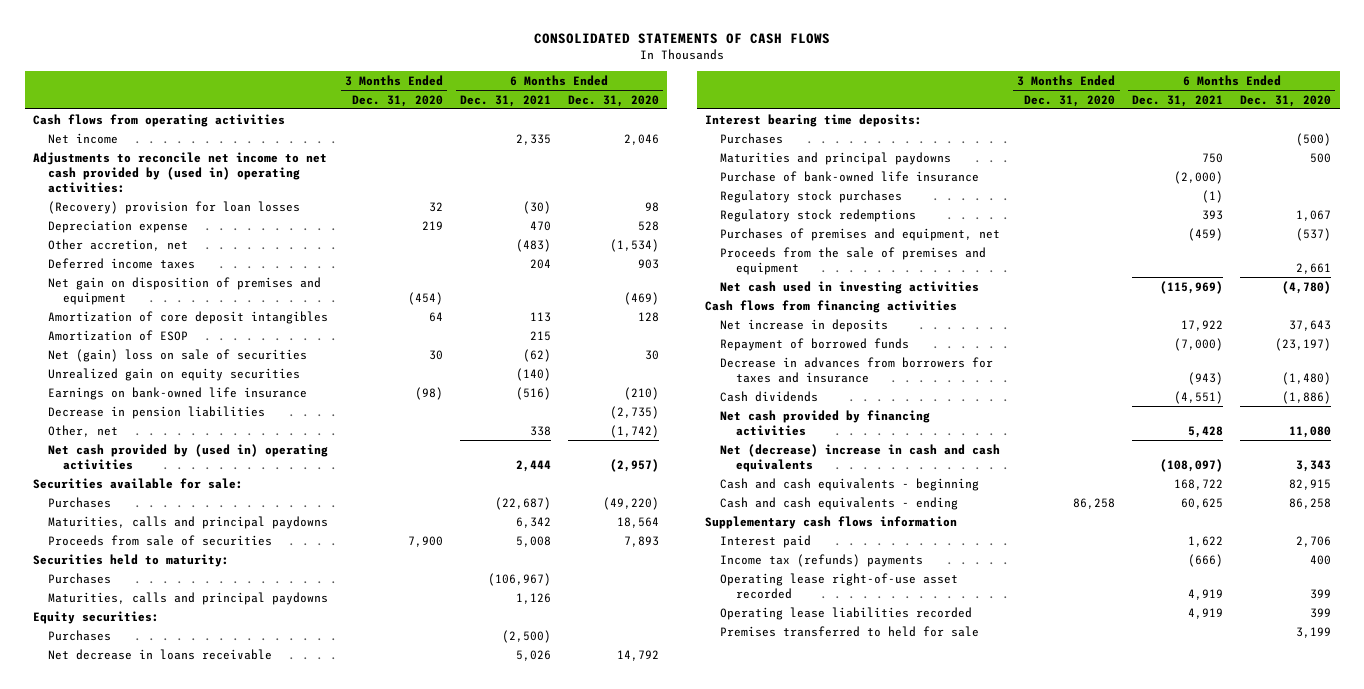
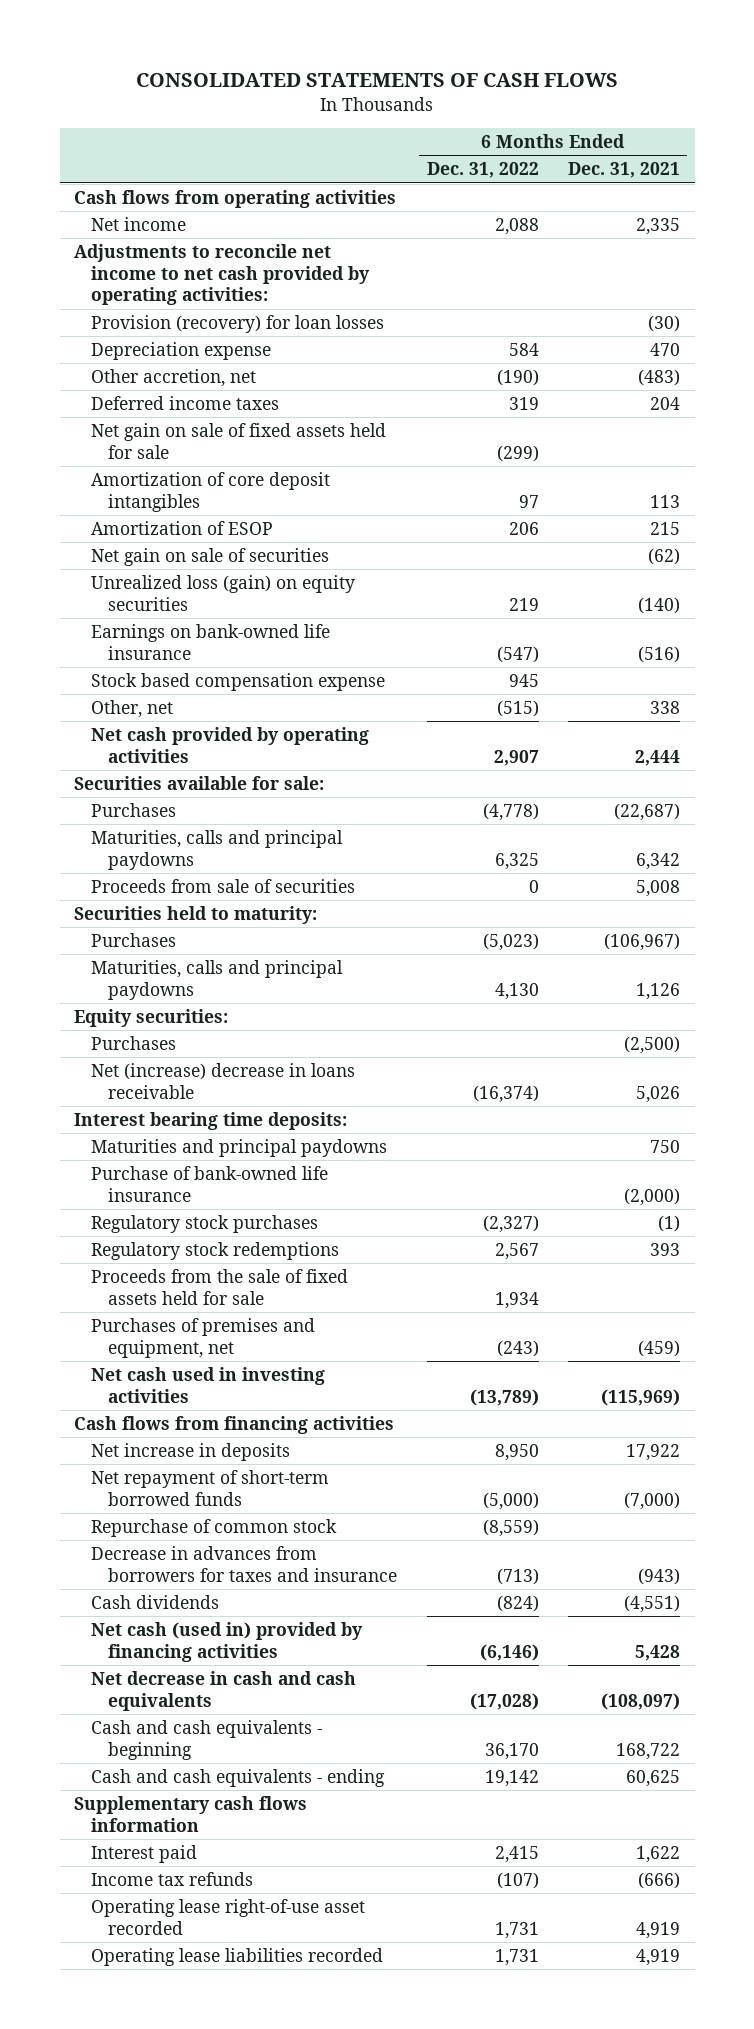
- | 3 Months Ended Dec. 31, 2020 | 6 Months Ended Dec. 31, 2021 | 6 Months Ended Dec. 31, 2020
+ | 6 Months Ended Dec. 31, 2022 | 6 Months Ended Dec. 31, 2021
- Adjustments to reconcile net income to net cash provided by (used in) operating activities:
- (Recovery) provision for loan losses | 32 | (30) | 98
+ Adjustments to reconcile net income to net cash provided by operating activities:
+ Provision (recovery) for loan losses | | (30)
- Net gain on disposition of premises and equipment | (454) | | (469)
+ Net gain on sale of fixed assets held for sale | (299) |
- Net (gain) loss on sale of securities | 30 | (62) | 30
- Unrealized gain on equity securities | | (140) |
+ Net gain on sale of securities | | (62)
+ Unrealized loss (gain) on equity securities | 219 | (140)
- Decrease in pension liabilities | | | (2,735)
+ Stock based compensation expense | 945 |
- Net cash provided by (used in) operating activities | | 2,444 | (2,957)
+ Net cash provided by operating activities | 2,907 | 2,444
- Net decrease in loans receivable | | 5,026 | 14,792
+ Net (increase) decrease in loans receivable | (16,374) | 5,026
- Purchases | | | (500)
+ Proceeds from the sale of fixed assets held for sale | 1,934 |
- Proceeds from the sale of premises and equipment | | | 2,661
- Repayment of borrowed funds | | (7,000) | (23,197)
+ Net repayment of short-term borrowed funds | (5,000) | (7,000)
+ Repurchase of common stock | (8,559) |
- Net cash provided by financing activities | | 5,428 | 11,080
- Net (decrease) increase in cash and cash equivalents | | (108,097) | 3,343
+ Net cash (used in) provided by financing activities | (6,146) | 5,428
+ Net decrease in cash and cash equivalents | (17,028) | (108,097)
- Income tax (refunds) payments | | (666) | 400
+ Income tax refunds | (107) | (666)
- Premises transferred to held for sale | | | 3,199

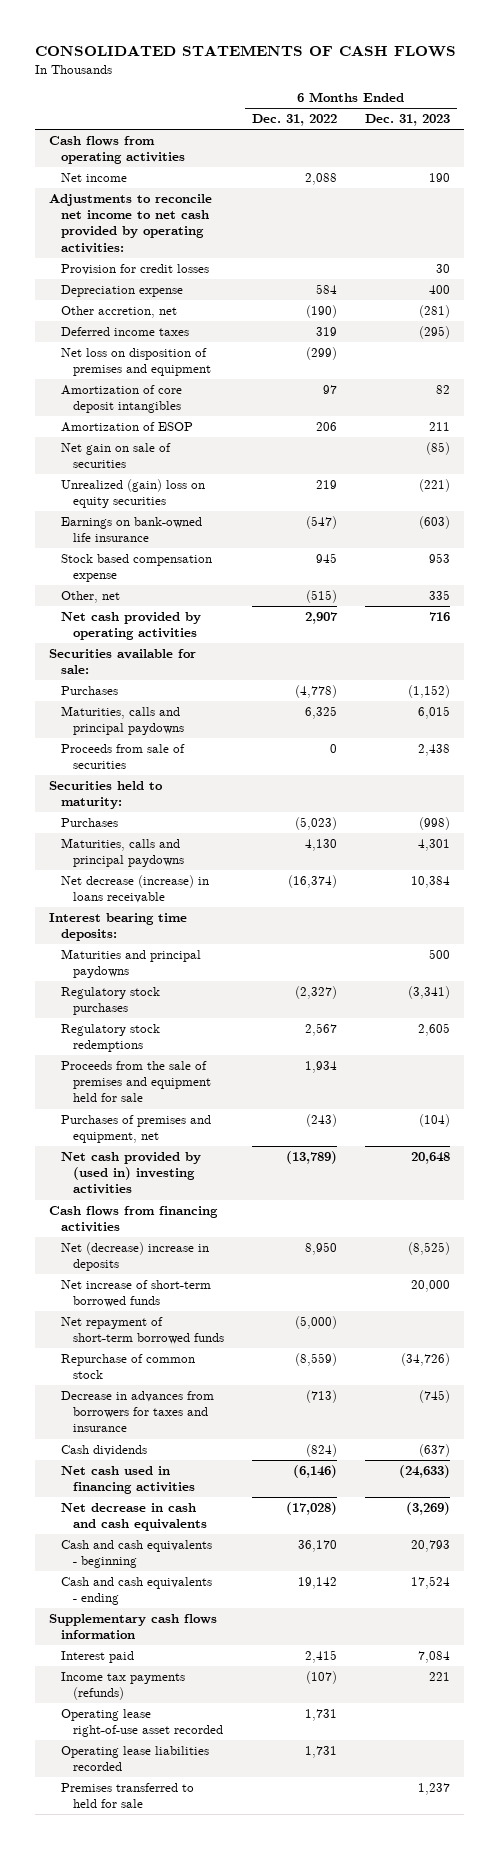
- | 6 Months Ended Dec. 31, 2022 | 6 Months Ended Dec. 31, 2021
+ | 6 Months Ended Dec. 31, 2022 | 6 Months Ended Dec. 31, 2023
- Provision (recovery) for loan losses | | (30)
+ Provision for credit losses | | 30
- Net gain on sale of fixed assets held for sale | (299) |
+ Net loss on disposition of premises and equipment | (299) |
- Unrealized loss (gain) on equity securities | 219 | (140)
+ Unrealized (gain) loss on equity securities | 219 | (221)
- Equity securities:
- Purchases | | (2,500)
- Net (increase) decrease in loans receivable | (16,374) | 5,026
+ Net decrease (increase) in loans receivable | (16,374) | 10,384
- Purchase of bank-owned life insurance | | (2,000)
- Proceeds from the sale of fixed assets held for sale | 1,934 |
+ Proceeds from the sale of premises and equipment held for sale | 1,934 |
- Net cash used in investing activities | (13,789) | (115,969)
+ Net cash provided by (used in) investing activities | (13,789) | 20,648
- Net increase in deposits | 8,950 | 17,922
+ Net (decrease) increase in deposits | 8,950 | (8,525)
+ Net increase of short-term borrowed funds | | 20,000
- Net cash (used in) provided by financing activities | (6,146) | 5,428
+ Net cash used in financing activities | (6,146) | (24,633)
- Income tax refunds | (107) | (666)
+ Income tax payments (refunds) | (107) | 221
+ Premises transferred to held for sale | | 1,237

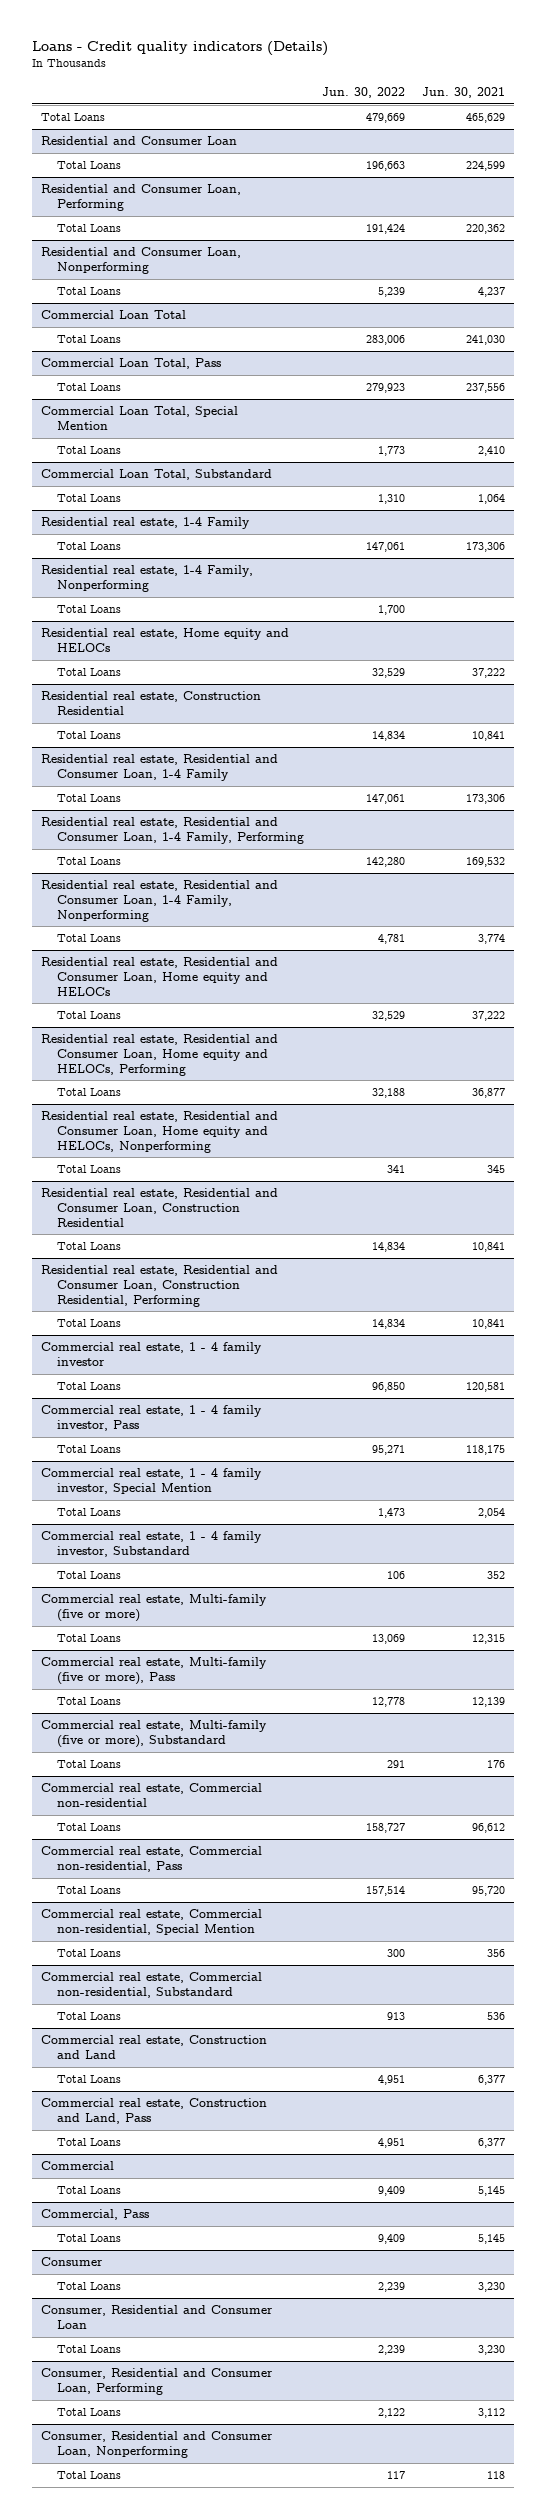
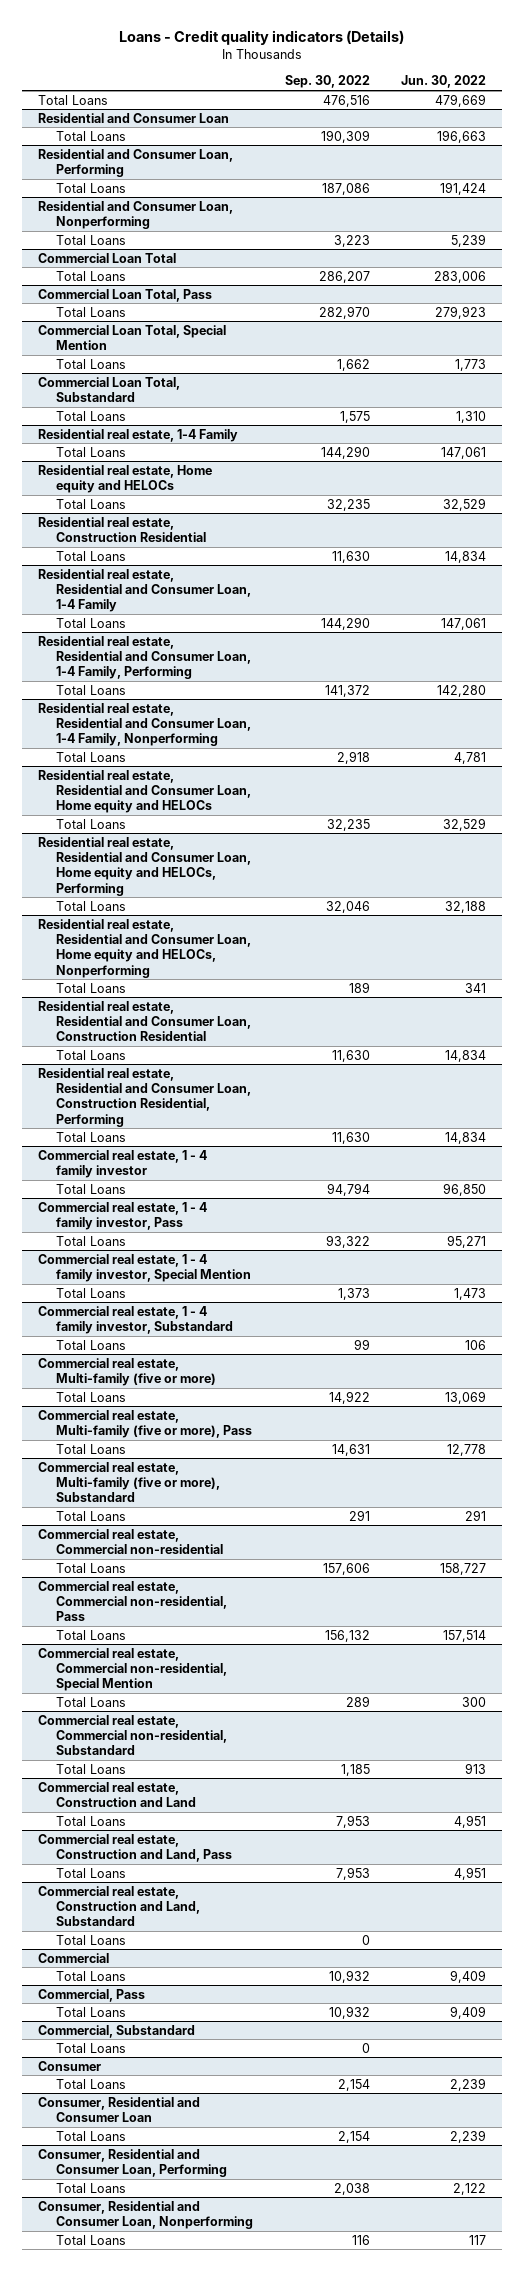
- | Jun. 30, 2022 | Jun. 30, 2021
+ | Sep. 30, 2022 | Jun. 30, 2022
- Residential real estate, 1-4 Family, Nonperforming
- Total Loans | 1,700 |
+ Commercial real estate, Construction and Land, Substandard
+ Total Loans | 0 |
+ Commercial, Substandard
+ Total Loans | 0 |

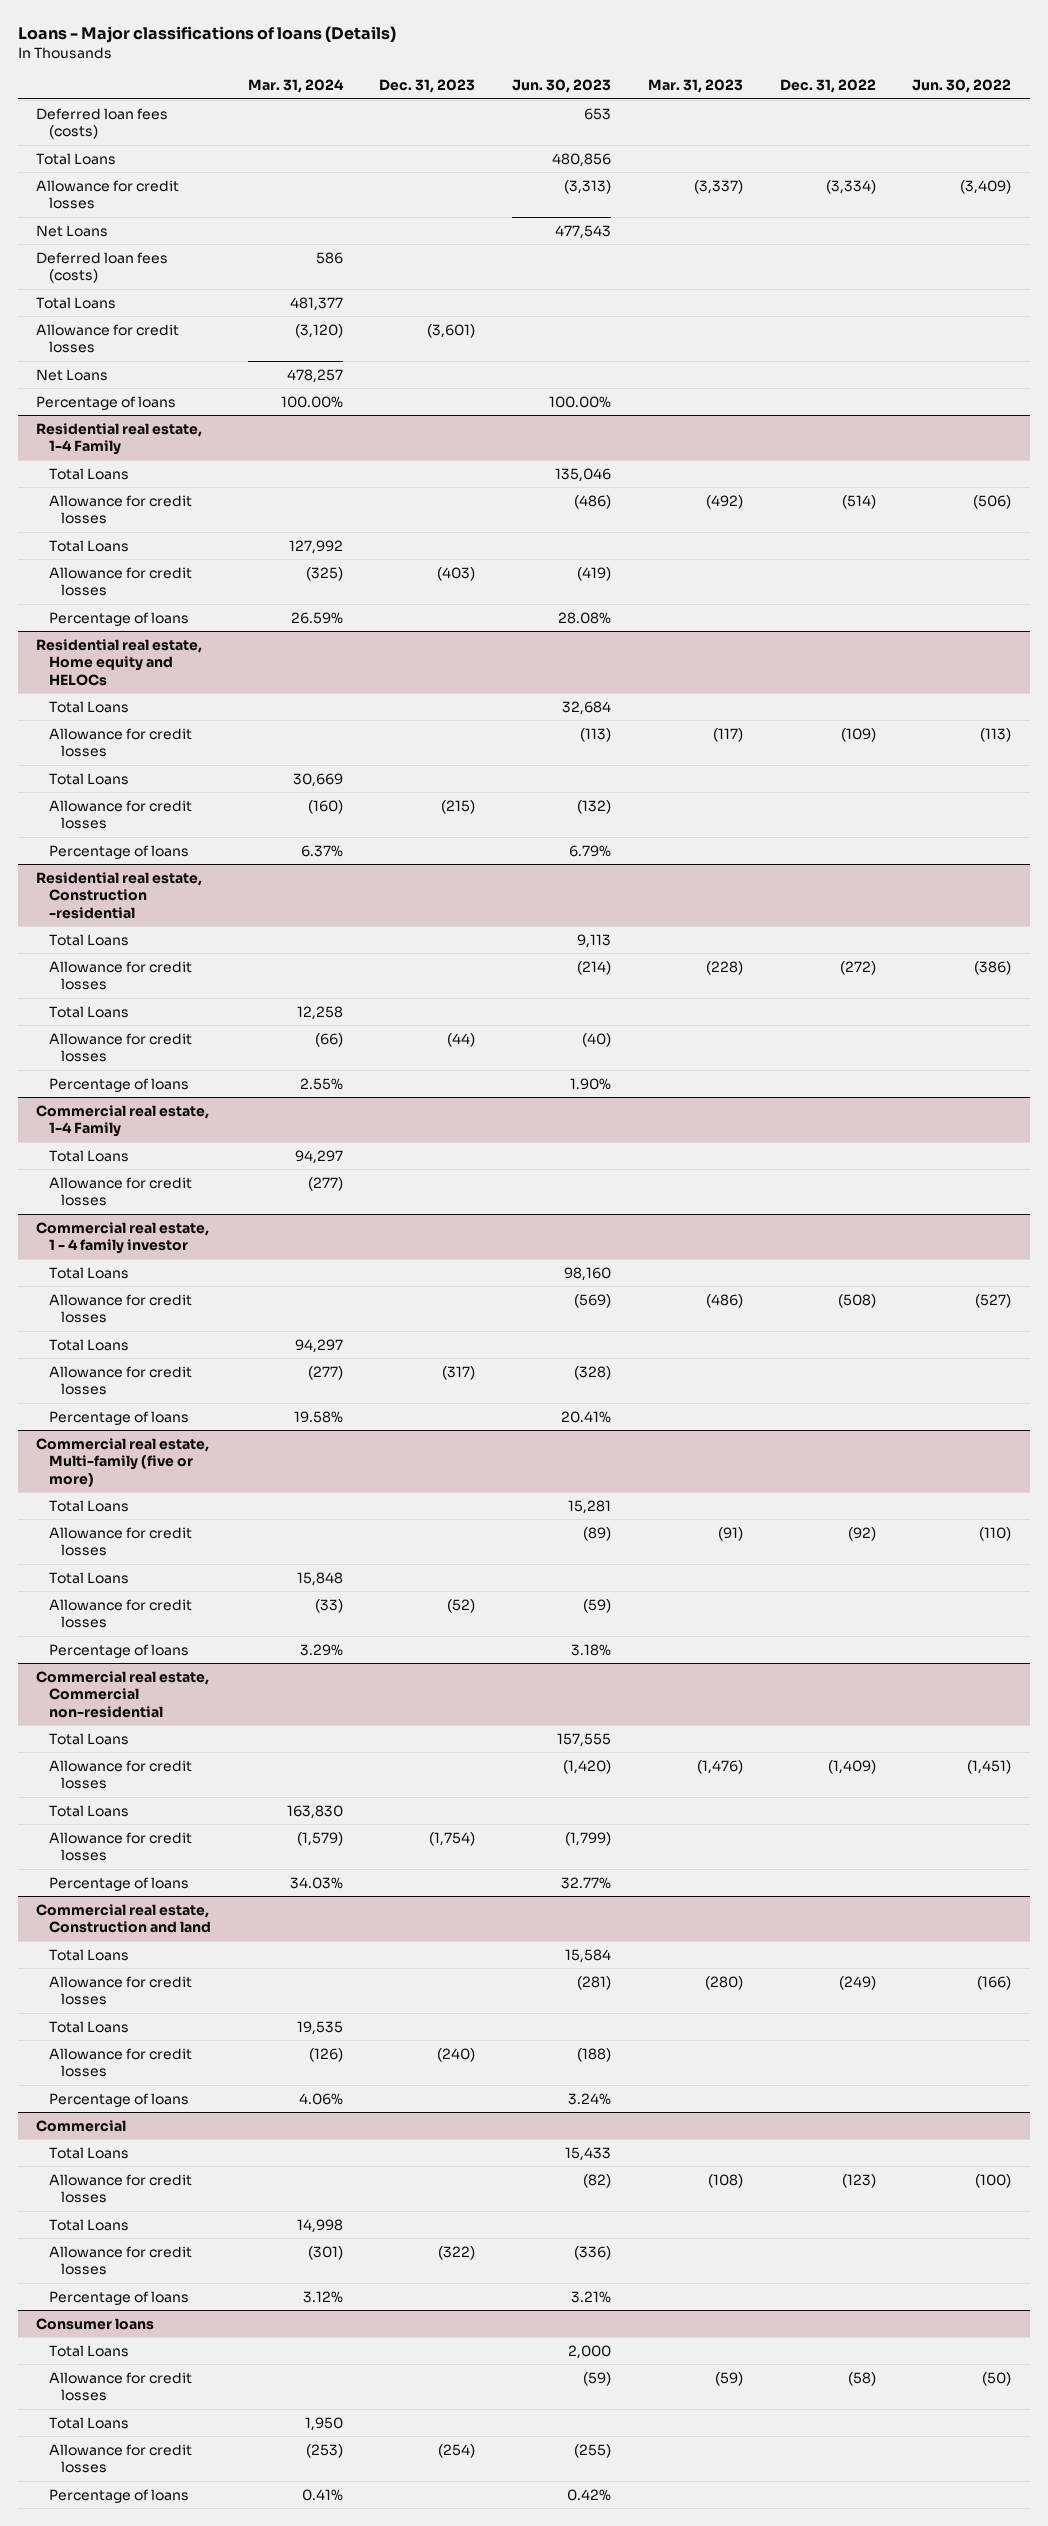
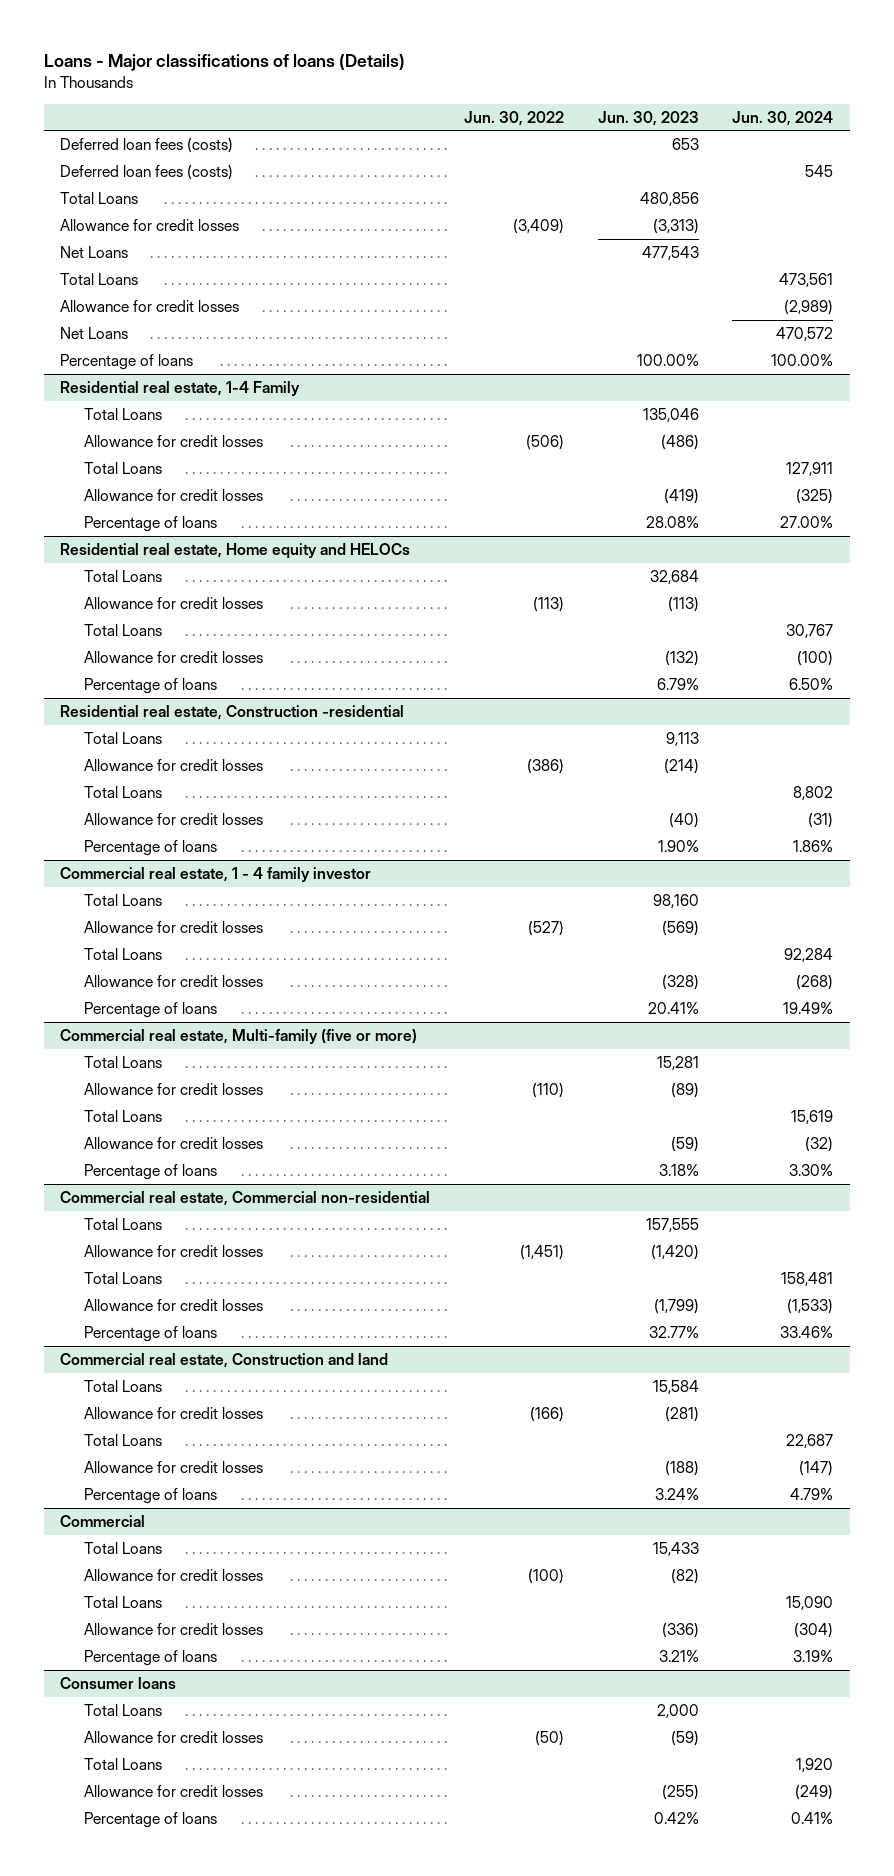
- | Mar. 31, 2024 | Dec. 31, 2023 | Jun. 30, 2023 | Mar. 31, 2023 | Dec. 31, 2022 | Jun. 30, 2022
+ | Jun. 30, 2022 | Jun. 30, 2023 | Jun. 30, 2024
moved up: Deferred loan fees (costs) | | | 545
- Commercial real estate, 1-4 Family
- Total Loans | 94,297 | | | | |
- Allowance for credit losses | (277) | | | | |

